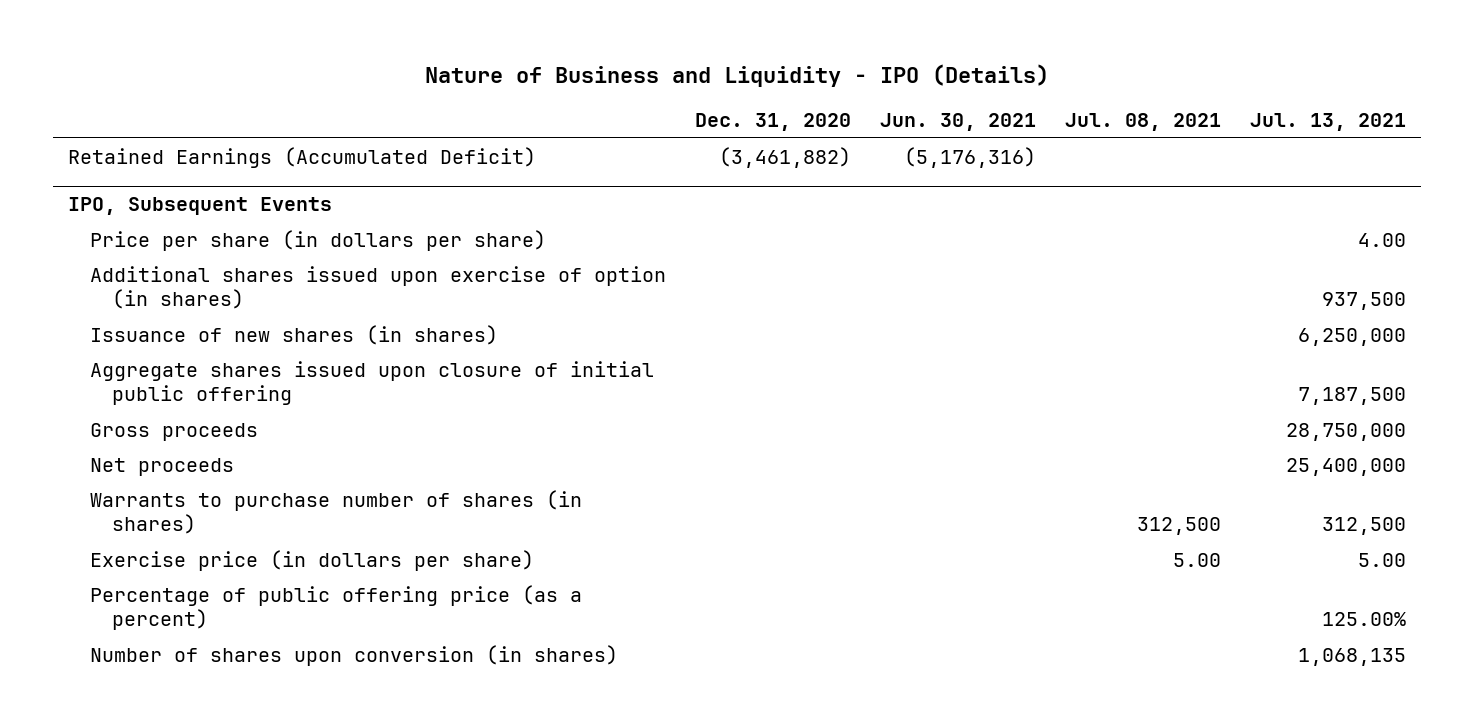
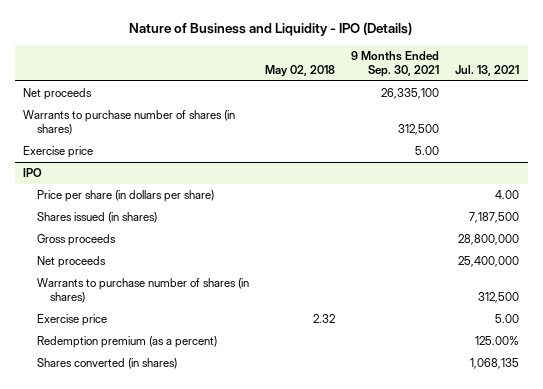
- | Dec. 31, 2020 | Jun. 30, 2021 | Jul. 08, 2021 | Jul. 13, 2021
+ | May 02, 2018 | 9 Months Ended Sep. 30, 2021 | Jul. 13, 2021
- Retained Earnings (Accumulated Deficit) | (3,461,882) | (5,176,316) | |
- IPO, Subsequent Events
+ Net proceeds | | 26,335,100 |
+ Warrants to purchase number of shares (in shares) | | 312,500 |
+ Exercise price | | 5.00 |
+ IPO
- Additional shares issued upon exercise of option (in shares) | | | | 937,500
- Issuance of new shares (in shares) | | | | 6,250,000
- Aggregate shares issued upon closure of initial public offering | | | | 7,187,500
- Gross proceeds | | | | 28,750,000
+ Shares issued (in shares) | | | 7,187,500
+ Gross proceeds | | | 28,800,000
- Exercise price (in dollars per share) | | | 5.00 | 5.00
- Percentage of public offering price (as a percent) | | | | 125.00%
- Number of shares upon conversion (in shares) | | | | 1,068,135
+ Exercise price | 2.32 | | 5.00
+ Redemption premium (as a percent) | | | 125.00%
+ Shares converted (in shares) | | | 1,068,135

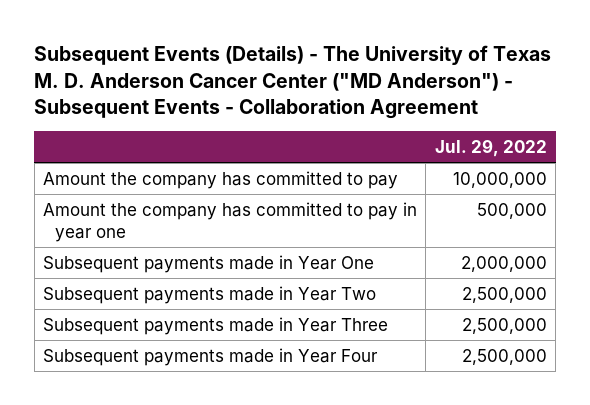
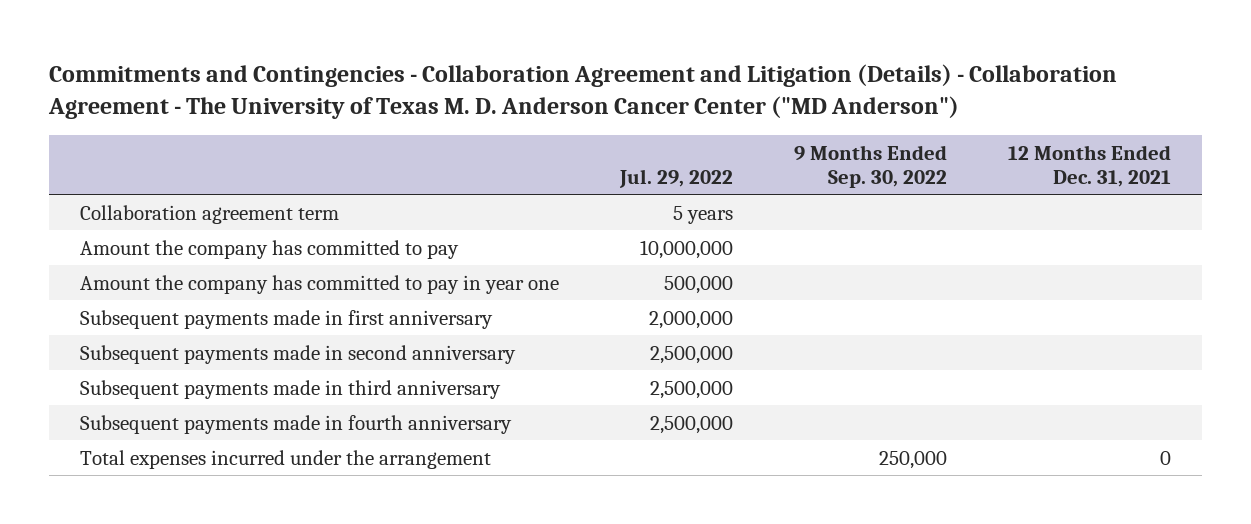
- Subsequent Events (Details) - The University of Texas M. D. Anderson Cancer Center ("MD Anderson") - Subsequent Events - Collaboration Agreement
+ Commitments and Contingencies - Collaboration Agreement and Litigation (Details) - Collaboration Agreement - The University of Texas M. D. Anderson Cancer Center ("MD Anderson")
- | Jul. 29, 2022
+ | Jul. 29, 2022 | 9 Months Ended Sep. 30, 2022 | 12 Months Ended Dec. 31, 2021
+ Collaboration agreement term | 5 years | |
- Subsequent payments made in Year One | 2,000,000
- Subsequent payments made in Year Two | 2,500,000
- Subsequent payments made in Year Three | 2,500,000
- Subsequent payments made in Year Four | 2,500,000
+ Subsequent payments made in first anniversary | 2,000,000 | |
+ Subsequent payments made in second anniversary | 2,500,000 | |
+ Subsequent payments made in third anniversary | 2,500,000 | |
+ Subsequent payments made in fourth anniversary | 2,500,000 | |
+ Total expenses incurred under the arrangement | | 250,000 | 0

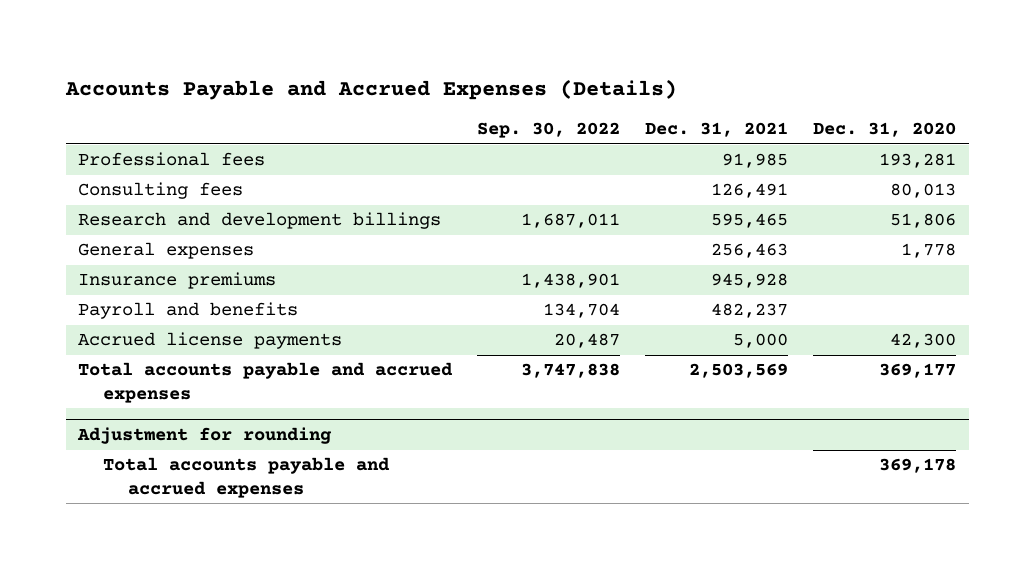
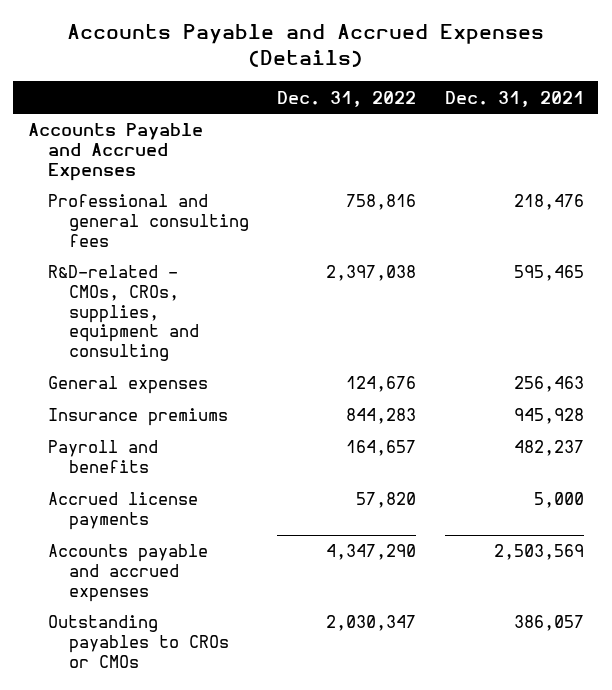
- | Sep. 30, 2022 | Dec. 31, 2021 | Dec. 31, 2020
+ | Dec. 31, 2022 | Dec. 31, 2021
- Professional fees | | 91,985 | 193,281
- Consulting fees | | 126,491 | 80,013
- Research and development billings | 1,687,011 | 595,465 | 51,806
+ Accounts Payable and Accrued Expenses
+ Professional and general consulting fees | 758,816 | 218,476
+ R&D-related - CMOs, CROs, supplies, equipment and consulting | 2,397,038 | 595,465
- Total accounts payable and accrued expenses | 3,747,838 | 2,503,569 | 369,177
- Adjustment for rounding
- Total accounts payable and accrued expenses | | | 369,178
+ Accounts payable and accrued expenses | 4,347,290 | 2,503,569
+ Outstanding payables to CROs or CMOs | 2,030,347 | 386,057

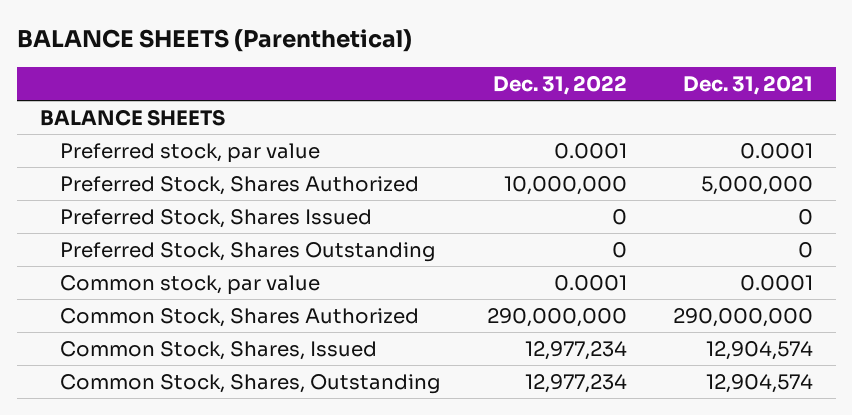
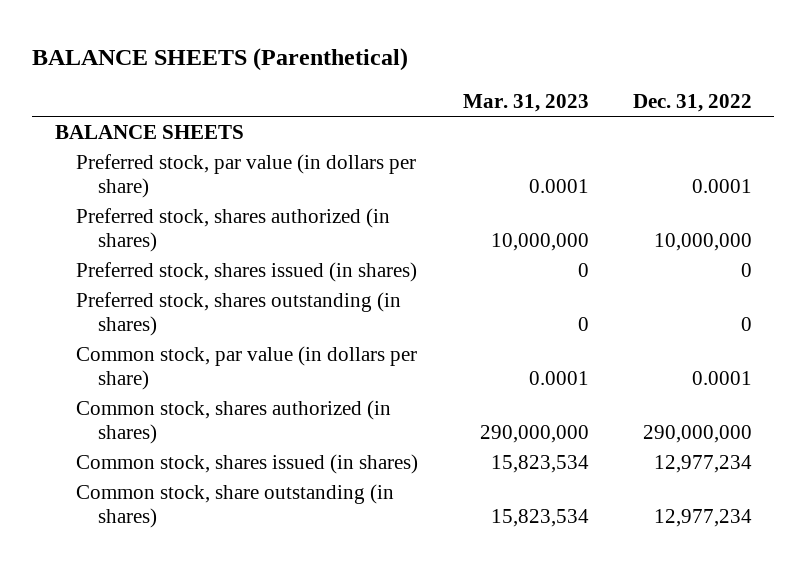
- | Dec. 31, 2022 | Dec. 31, 2021
+ | Mar. 31, 2023 | Dec. 31, 2022
- Preferred stock, par value | 0.0001 | 0.0001
- Preferred Stock, Shares Authorized | 10,000,000 | 5,000,000
- Preferred Stock, Shares Issued | 0 | 0
- Preferred Stock, Shares Outstanding | 0 | 0
- Common stock, par value | 0.0001 | 0.0001
- Common Stock, Shares Authorized | 290,000,000 | 290,000,000
- Common Stock, Shares, Issued | 12,977,234 | 12,904,574
- Common Stock, Shares, Outstanding | 12,977,234 | 12,904,574
+ Preferred stock, par value (in dollars per share) | 0.0001 | 0.0001
+ Preferred stock, shares authorized (in shares) | 10,000,000 | 10,000,000
+ Preferred stock, shares issued (in shares) | 0 | 0
+ Preferred stock, shares outstanding (in shares) | 0 | 0
+ Common stock, par value (in dollars per share) | 0.0001 | 0.0001
+ Common stock, shares authorized (in shares) | 290,000,000 | 290,000,000
+ Common stock, shares issued (in shares) | 15,823,534 | 12,977,234
+ Common stock, share outstanding (in shares) | 15,823,534 | 12,977,234

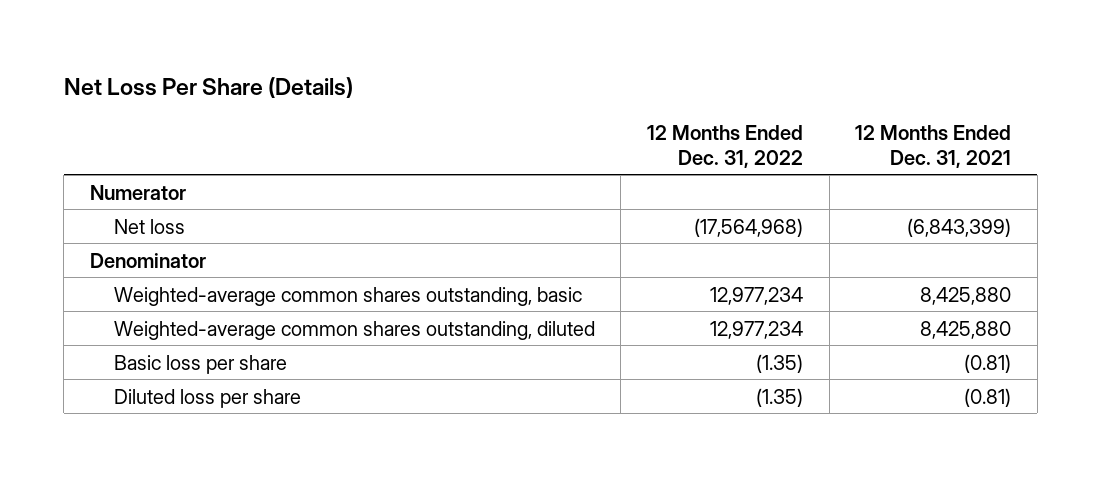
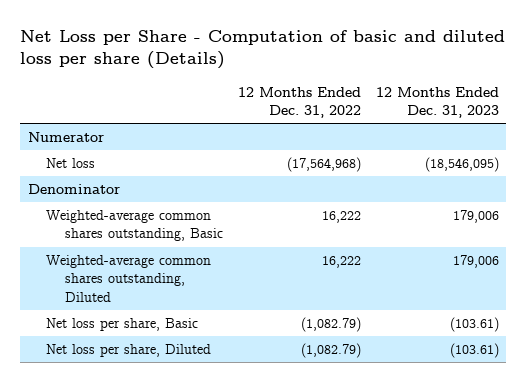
- Net Loss Per Share (Details)
+ Net Loss per Share - Computation of basic and diluted loss per share (Details)
- | 12 Months Ended Dec. 31, 2022 | 12 Months Ended Dec. 31, 2021
+ | 12 Months Ended Dec. 31, 2022 | 12 Months Ended Dec. 31, 2023
- Weighted-average common shares outstanding, basic | 12,977,234 | 8,425,880
- Weighted-average common shares outstanding, diluted | 12,977,234 | 8,425,880
- Basic loss per share | (1.35) | (0.81)
- Diluted loss per share | (1.35) | (0.81)
+ Weighted-average common shares outstanding, Basic | 16,222 | 179,006
+ Weighted-average common shares outstanding, Diluted | 16,222 | 179,006
+ Net loss per share, Basic | (1,082.79) | (103.61)
+ Net loss per share, Diluted | (1,082.79) | (103.61)

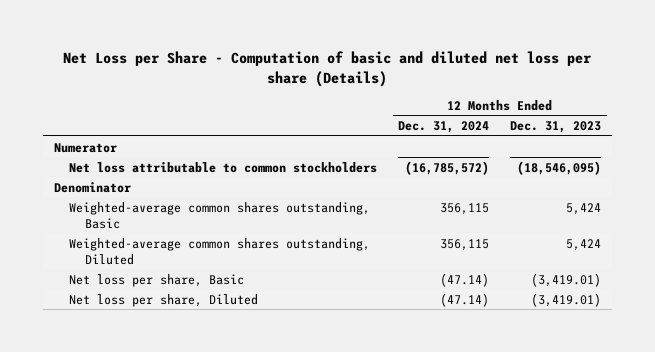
- Net Loss per Share - Computation of basic and diluted loss per share (Details)
+ Net Loss per Share - Computation of basic and diluted net loss per share (Details)
- | 12 Months Ended Dec. 31, 2022 | 12 Months Ended Dec. 31, 2023
+ | 12 Months Ended Dec. 31, 2024 | 12 Months Ended Dec. 31, 2023
- Net loss | (17,564,968) | (18,546,095)
+ Net loss attributable to common stockholders | (16,785,572) | (18,546,095)
- Weighted-average common shares outstanding, Basic | 16,222 | 179,006
- Weighted-average common shares outstanding, Diluted | 16,222 | 179,006
- Net loss per share, Basic | (1,082.79) | (103.61)
- Net loss per share, Diluted | (1,082.79) | (103.61)
+ Weighted-average common shares outstanding, Basic | 356,115 | 5,424
+ Weighted-average common shares outstanding, Diluted | 356,115 | 5,424
+ Net loss per share, Basic | (47.14) | (3,419.01)
+ Net loss per share, Diluted | (47.14) | (3,419.01)

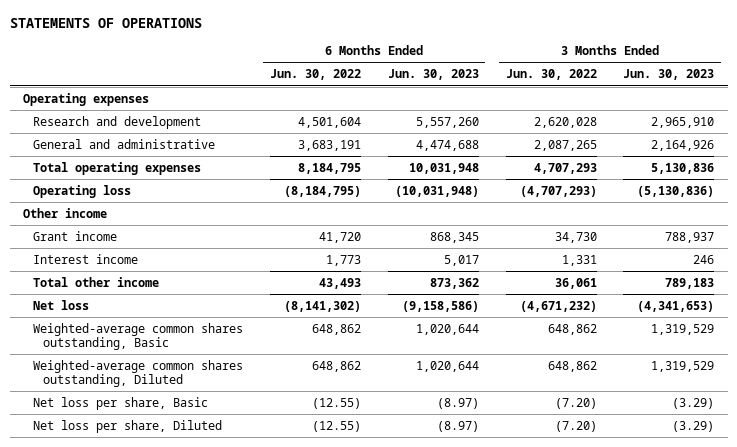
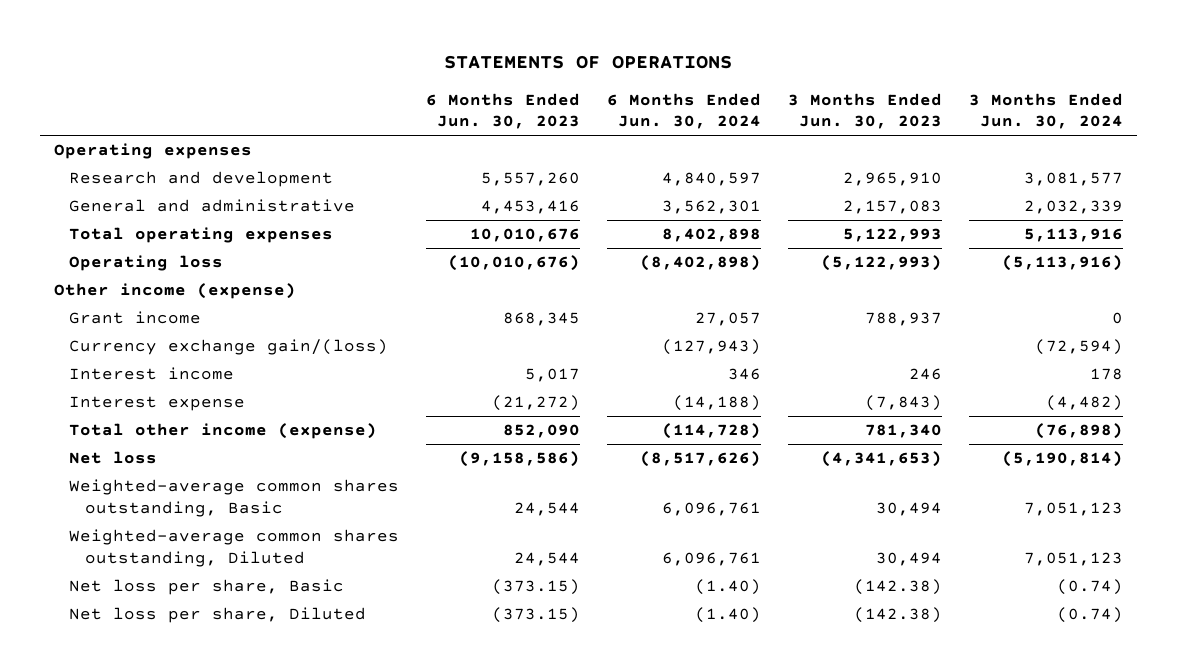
- | 6 Months Ended Jun. 30, 2022 | 6 Months Ended Jun. 30, 2023 | 3 Months Ended Jun. 30, 2022 | 3 Months Ended Jun. 30, 2023
+ | 6 Months Ended Jun. 30, 2023 | 6 Months Ended Jun. 30, 2024 | 3 Months Ended Jun. 30, 2023 | 3 Months Ended Jun. 30, 2024
- General and administrative | 3,683,191 | 4,474,688 | 2,087,265 | 2,164,926
- Total operating expenses | 8,184,795 | 10,031,948 | 4,707,293 | 5,130,836
- Operating loss | (8,184,795) | (10,031,948) | (4,707,293) | (5,130,836)
- Other income
+ General and administrative | 4,453,416 | 3,562,301 | 2,157,083 | 2,032,339
+ Total operating expenses | 10,010,676 | 8,402,898 | 5,122,993 | 5,113,916
+ Operating loss | (10,010,676) | (8,402,898) | (5,122,993) | (5,113,916)
+ Other income (expense)
+ Currency exchange gain/(loss) | | (127,943) | | (72,594)
- Total other income | 43,493 | 873,362 | 36,061 | 789,183
+ Interest expense | (21,272) | (14,188) | (7,843) | (4,482)
+ Total other income (expense) | 852,090 | (114,728) | 781,340 | (76,898)
- Weighted-average common shares outstanding, Basic | 648,862 | 1,020,644 | 648,862 | 1,319,529
- Weighted-average common shares outstanding, Diluted | 648,862 | 1,020,644 | 648,862 | 1,319,529
- Net loss per share, Basic | (12.55) | (8.97) | (7.20) | (3.29)
- Net loss per share, Diluted | (12.55) | (8.97) | (7.20) | (3.29)
+ Weighted-average common shares outstanding, Basic | 24,544 | 6,096,761 | 30,494 | 7,051,123
+ Weighted-average common shares outstanding, Diluted | 24,544 | 6,096,761 | 30,494 | 7,051,123
+ Net loss per share, Basic | (373.15) | (1.40) | (142.38) | (0.74)
+ Net loss per share, Diluted | (373.15) | (1.40) | (142.38) | (0.74)

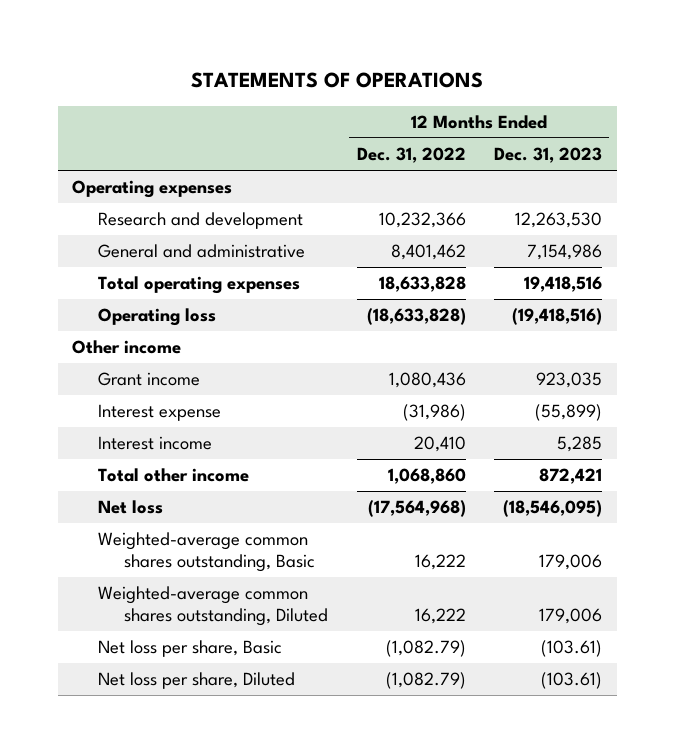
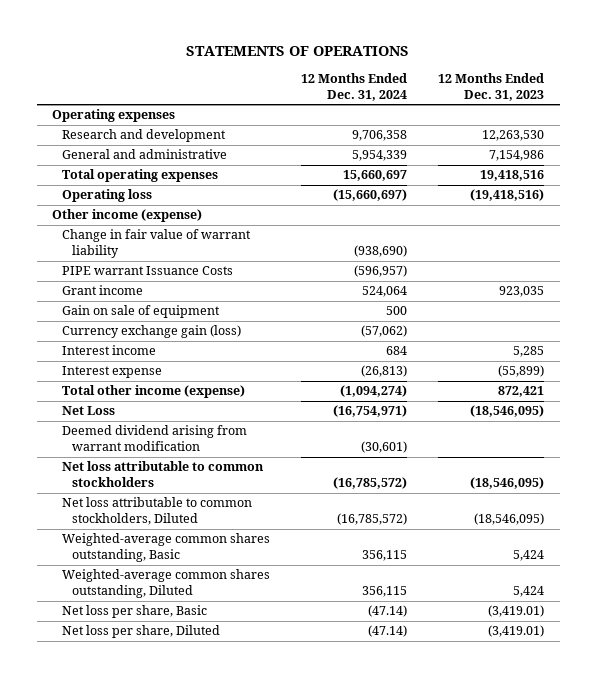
- | 12 Months Ended Dec. 31, 2022 | 12 Months Ended Dec. 31, 2023
+ | 12 Months Ended Dec. 31, 2024 | 12 Months Ended Dec. 31, 2023
- Other income
+ Other income (expense)
+ Change in fair value of warrant liability | (938,690) |
+ PIPE warrant Issuance Costs | (596,957) |
+ Gain on sale of equipment | 500 |
+ Currency exchange gain (loss) | (57,062) |
- Total other income | 1,068,860 | 872,421
- Net loss | (17,564,968) | (18,546,095)
- Weighted-average common shares outstanding, Basic | 16,222 | 179,006
- Weighted-average common shares outstanding, Diluted | 16,222 | 179,006
- Net loss per share, Basic | (1,082.79) | (103.61)
- Net loss per share, Diluted | (1,082.79) | (103.61)
moved down: Interest expense | (26,813) | (55,899)
+ Total other income (expense) | (1,094,274) | 872,421
+ Net Loss | (16,754,971) | (18,546,095)
+ Deemed dividend arising from warrant modification | (30,601) |
+ Net loss attributable to common stockholders | (16,785,572) | (18,546,095)
+ Net loss attributable to common stockholders, Diluted | (16,785,572) | (18,546,095)
+ Weighted-average common shares outstanding, Basic | 356,115 | 5,424
+ Weighted-average common shares outstanding, Diluted | 356,115 | 5,424
+ Net loss per share, Basic | (47.14) | (3,419.01)
+ Net loss per share, Diluted | (47.14) | (3,419.01)

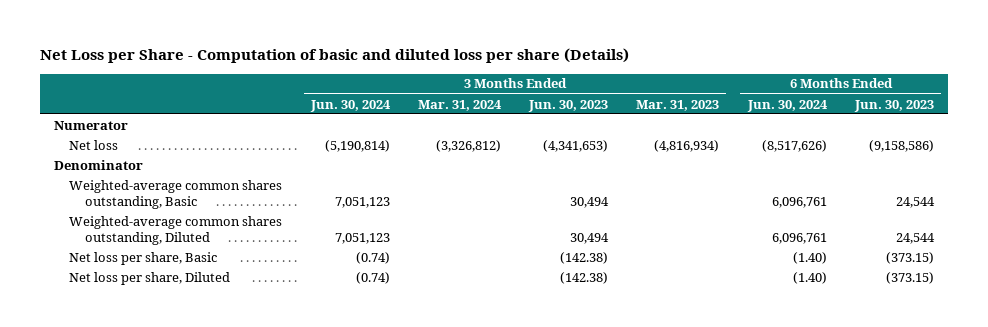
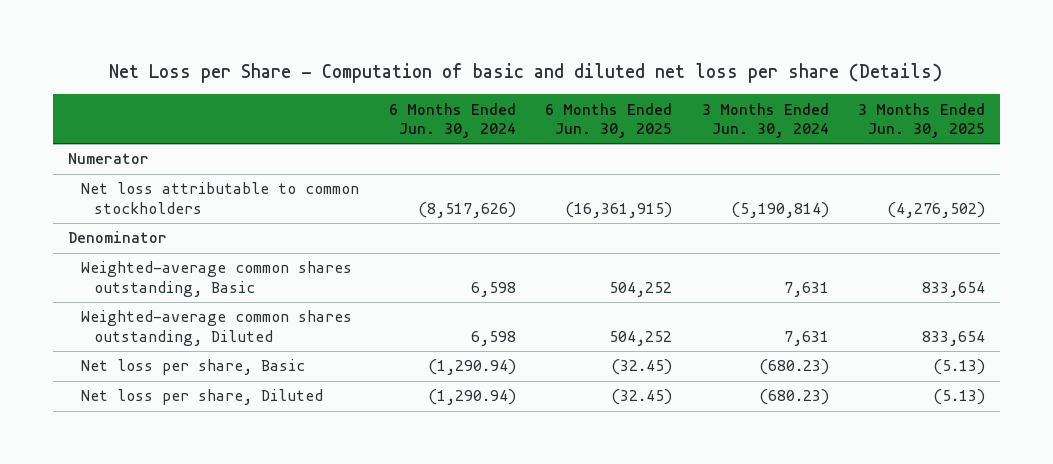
- Net Loss per Share - Computation of basic and diluted loss per share (Details)
+ Net Loss per Share - Computation of basic and diluted net loss per share (Details)
- | 3 Months Ended Jun. 30, 2024 | 3 Months Ended Mar. 31, 2024 | 3 Months Ended Jun. 30, 2023 | 3 Months Ended Mar. 31, 2023 | 6 Months Ended Jun. 30, 2024 | 6 Months Ended Jun. 30, 2023
+ | 6 Months Ended Jun. 30, 2024 | 6 Months Ended Jun. 30, 2025 | 3 Months Ended Jun. 30, 2024 | 3 Months Ended Jun. 30, 2025
- Net loss | (5,190,814) | (3,326,812) | (4,341,653) | (4,816,934) | (8,517,626) | (9,158,586)
+ Net loss attributable to common stockholders | (8,517,626) | (16,361,915) | (5,190,814) | (4,276,502)
- Weighted-average common shares outstanding, Basic | 7,051,123 | | 30,494 | | 6,096,761 | 24,544
- Weighted-average common shares outstanding, Diluted | 7,051,123 | | 30,494 | | 6,096,761 | 24,544
- Net loss per share, Basic | (0.74) | | (142.38) | | (1.40) | (373.15)
- Net loss per share, Diluted | (0.74) | | (142.38) | | (1.40) | (373.15)
+ Weighted-average common shares outstanding, Basic | 6,598 | 504,252 | 7,631 | 833,654
+ Weighted-average common shares outstanding, Diluted | 6,598 | 504,252 | 7,631 | 833,654
+ Net loss per share, Basic | (1,290.94) | (32.45) | (680.23) | (5.13)
+ Net loss per share, Diluted | (1,290.94) | (32.45) | (680.23) | (5.13)

